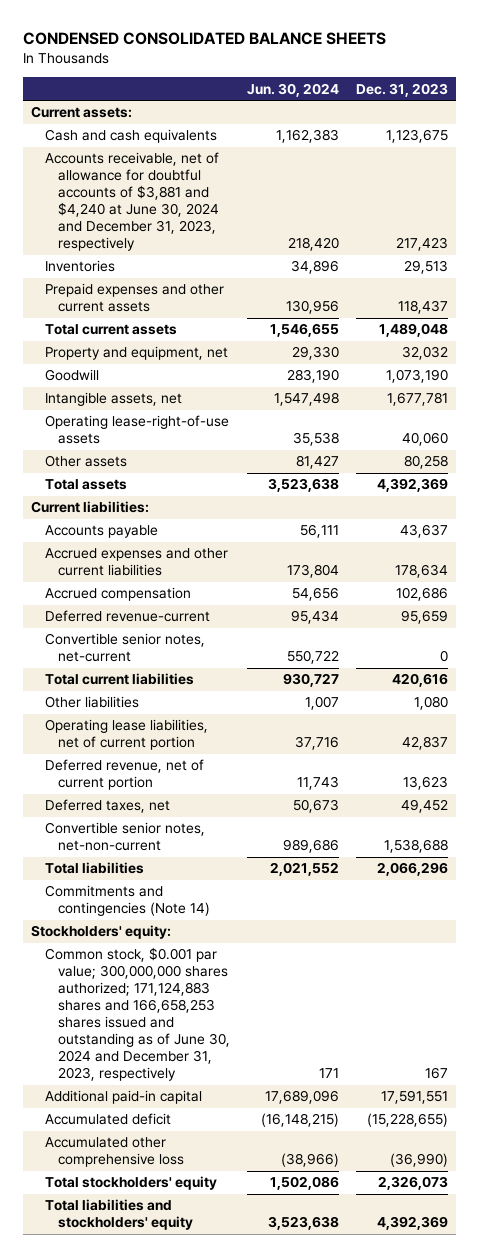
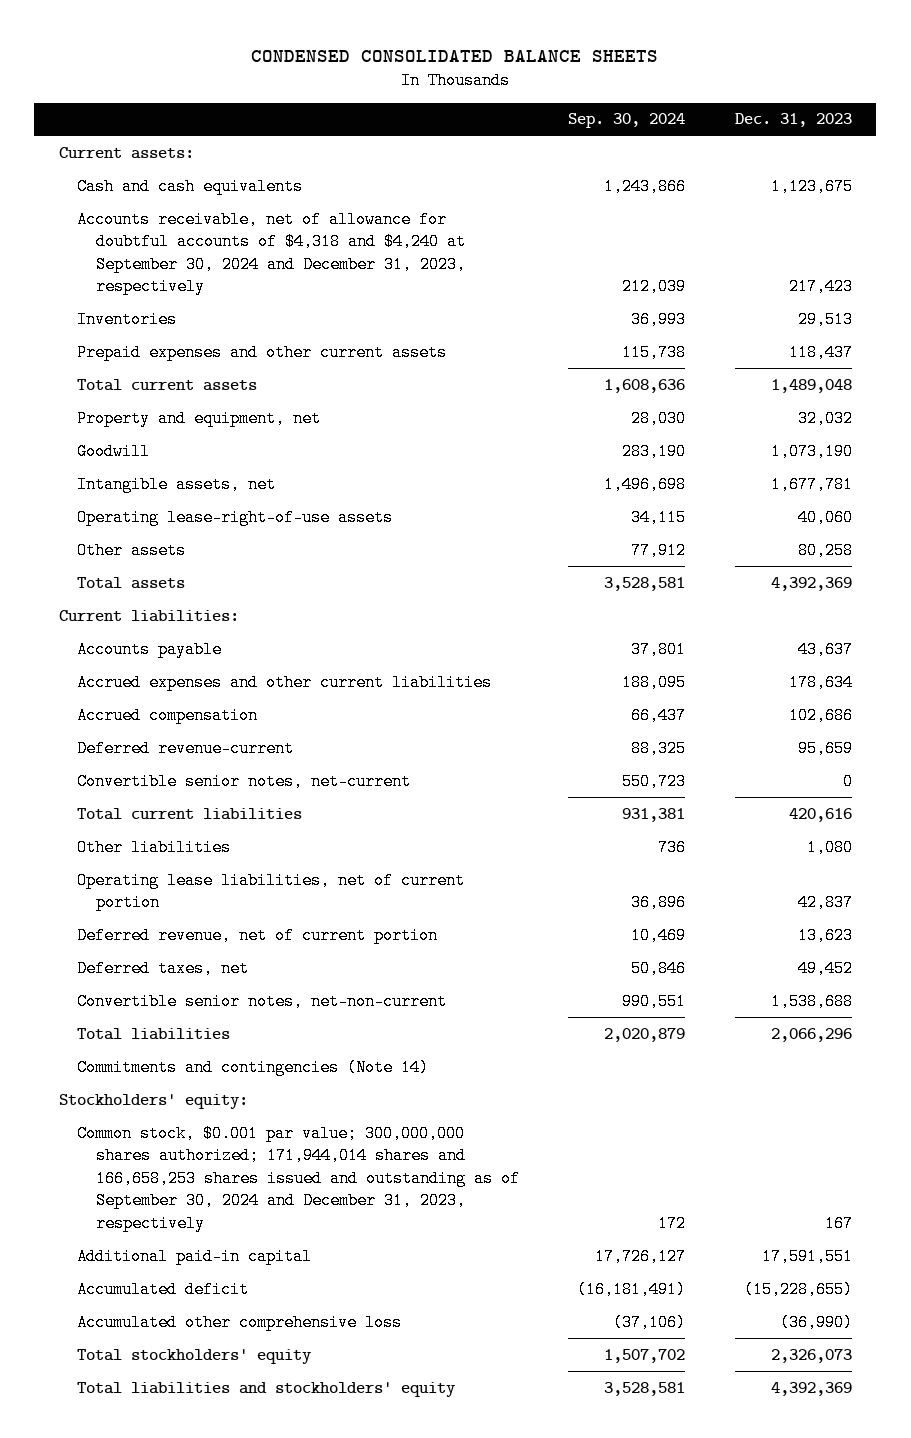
- | Jun. 30, 2024 | Dec. 31, 2023
+ | Sep. 30, 2024 | Dec. 31, 2023
- Accounts receivable, net of allowance for doubtful accounts of $3,881 and $4,240 at June 30, 2024 and December 31, 2023, respectively | 218,420 | 217,423
+ Accounts receivable, net of allowance for doubtful accounts of $4,318 and $4,240 at September 30, 2024 and December 31, 2023, respectively | 212,039 | 217,423
- Common stock, $0.001 par value; 300,000,000 shares authorized; 171,124,883 shares and 166,658,253 shares issued and outstanding as of June 30, 2024 and December 31, 2023, respectively | 171 | 167
+ Common stock, $0.001 par value; 300,000,000 shares authorized; 171,944,014 shares and 166,658,253 shares issued and outstanding as of September 30, 2024 and December 31, 2023, respectively | 172 | 167

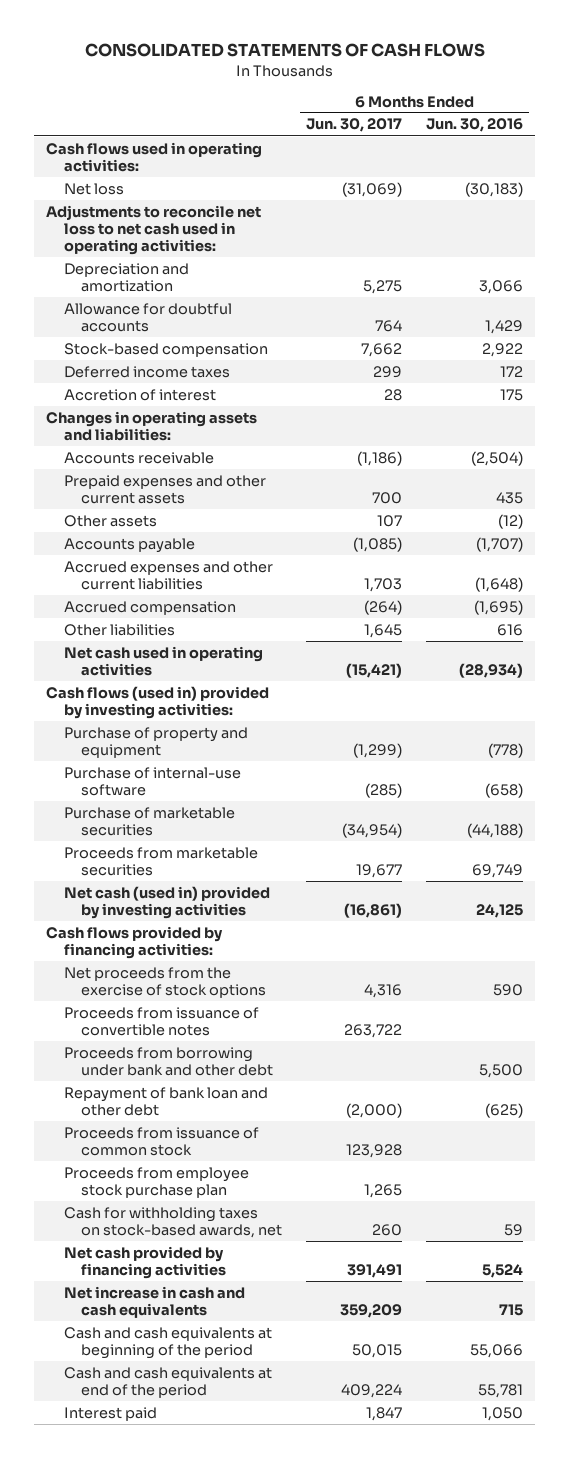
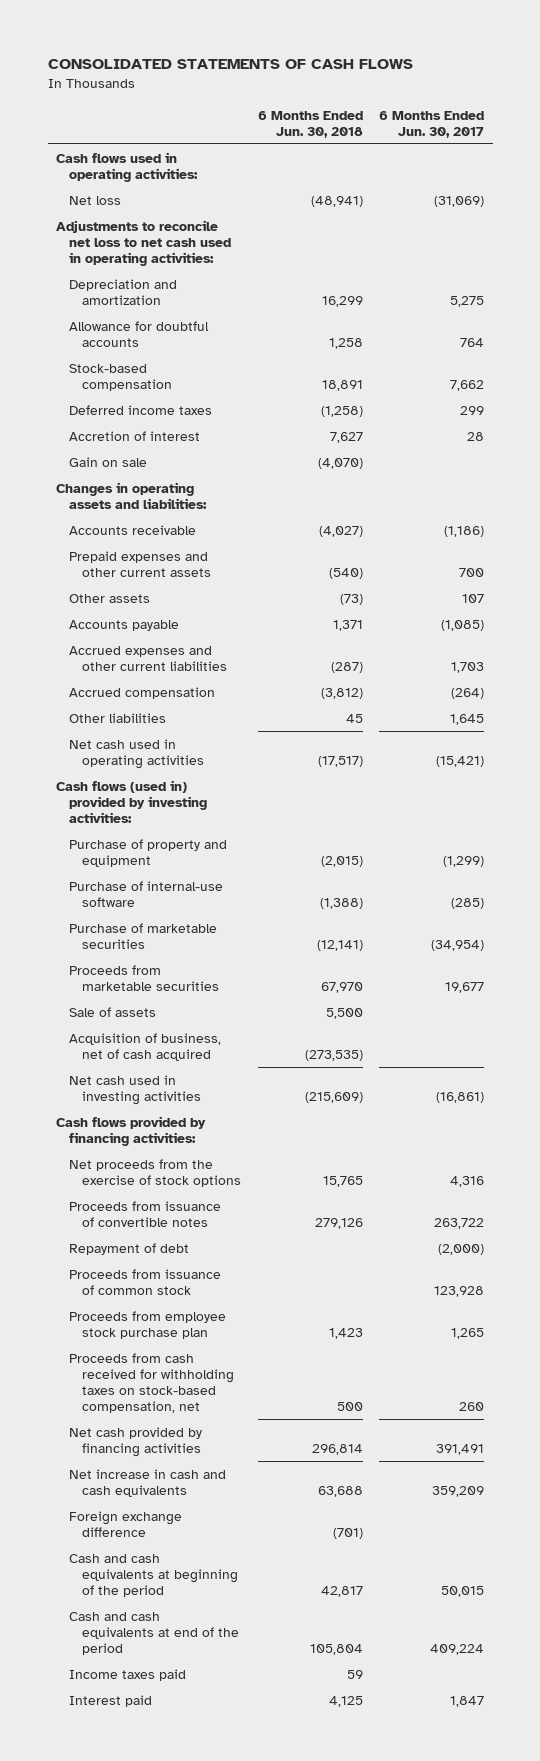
- | 6 Months Ended Jun. 30, 2017 | 6 Months Ended Jun. 30, 2016
+ | 6 Months Ended Jun. 30, 2018 | 6 Months Ended Jun. 30, 2017
+ Gain on sale | (4,070) |
- Net cash (used in) provided by investing activities | (16,861) | 24,125
+ Sale of assets | 5,500 |
+ Acquisition of business, net of cash acquired | (273,535) |
+ Net cash used in investing activities | (215,609) | (16,861)
- Proceeds from borrowing under bank and other debt | | 5,500
- Repayment of bank loan and other debt | (2,000) | (625)
+ Repayment of debt | | (2,000)
- Cash for withholding taxes on stock-based awards, net | 260 | 59
+ Proceeds from cash received for withholding taxes on stock-based compensation, net | 500 | 260
+ Foreign exchange difference | (701) |
+ Income taxes paid | 59 |

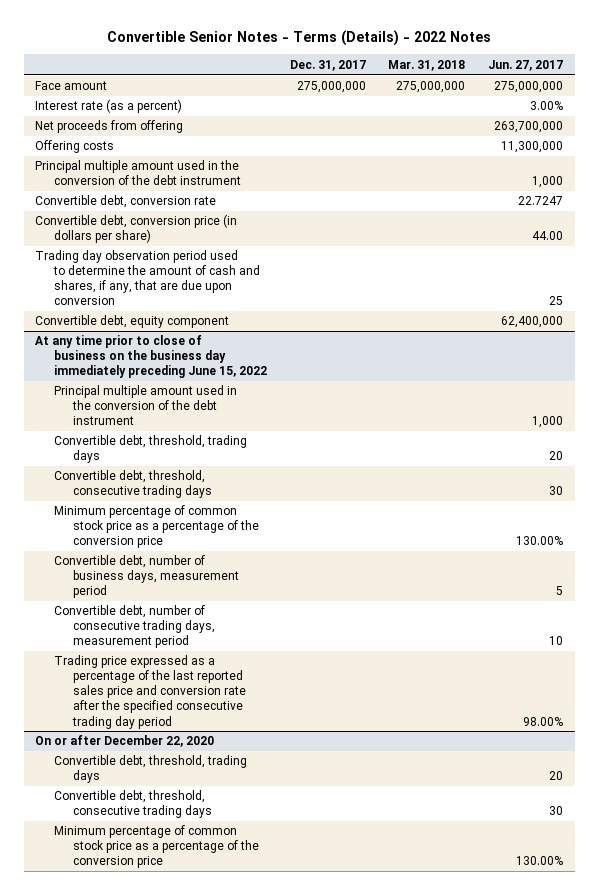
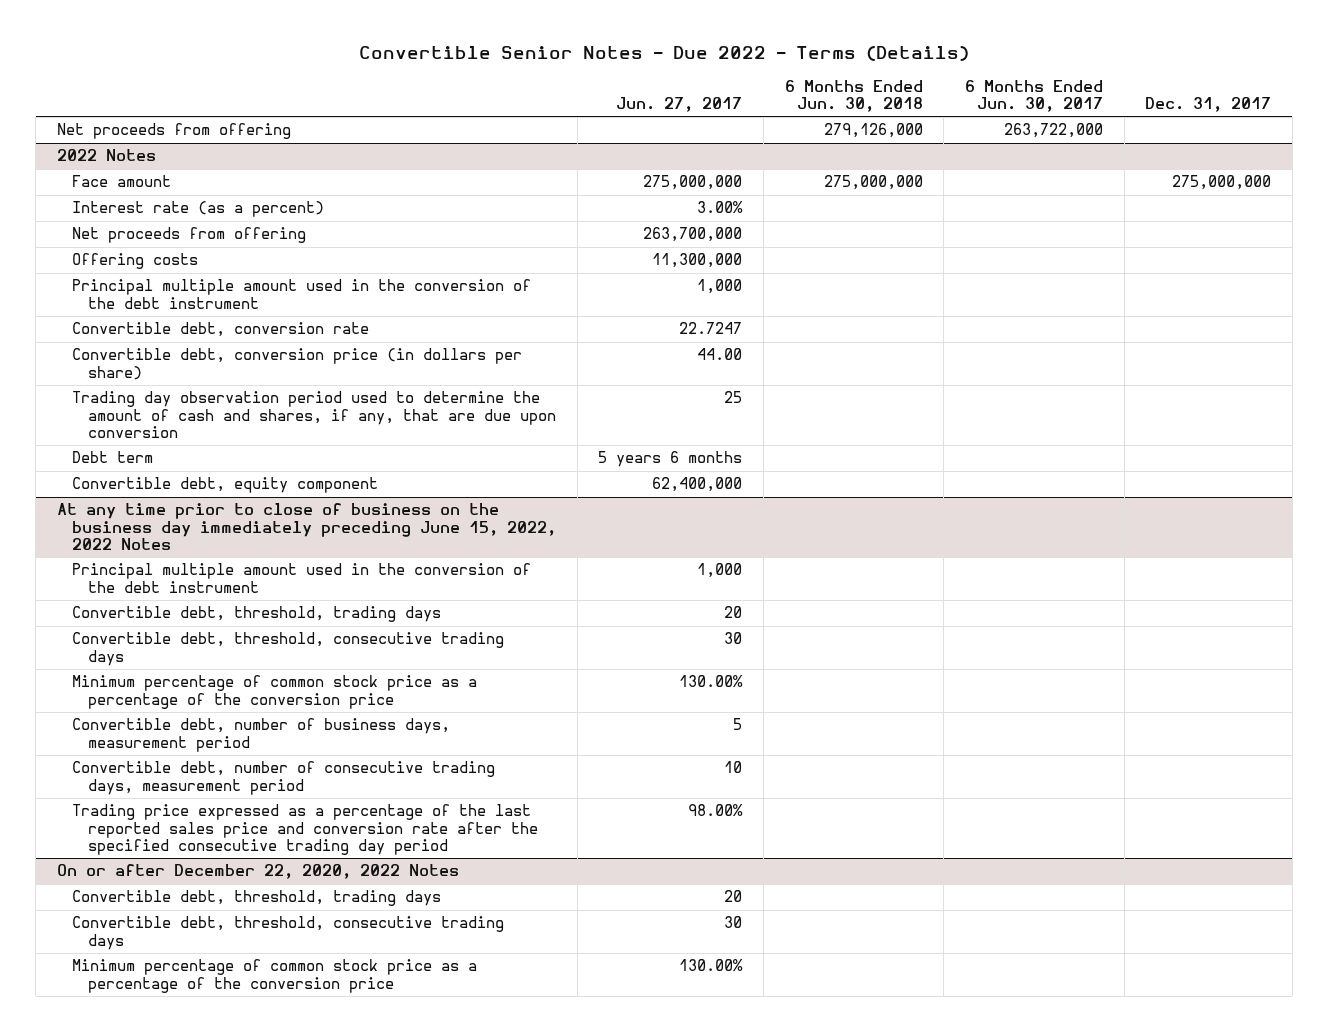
- Convertible Senior Notes - Terms (Details) - 2022 Notes
+ Convertible Senior Notes - Due 2022 - Terms (Details)
- | Dec. 31, 2017 | Mar. 31, 2018 | Jun. 27, 2017
+ | Jun. 27, 2017 | 6 Months Ended Jun. 30, 2018 | 6 Months Ended Jun. 30, 2017 | Dec. 31, 2017
+ Net proceeds from offering | | 279,126,000 | 263,722,000 |
+ 2022 Notes
+ Debt term | 5 years 6 months | | |
- At any time prior to close of business on the business day immediately preceding June 15, 2022
+ At any time prior to close of business on the business day immediately preceding June 15, 2022, 2022 Notes
- On or after December 22, 2020
+ On or after December 22, 2020, 2022 Notes

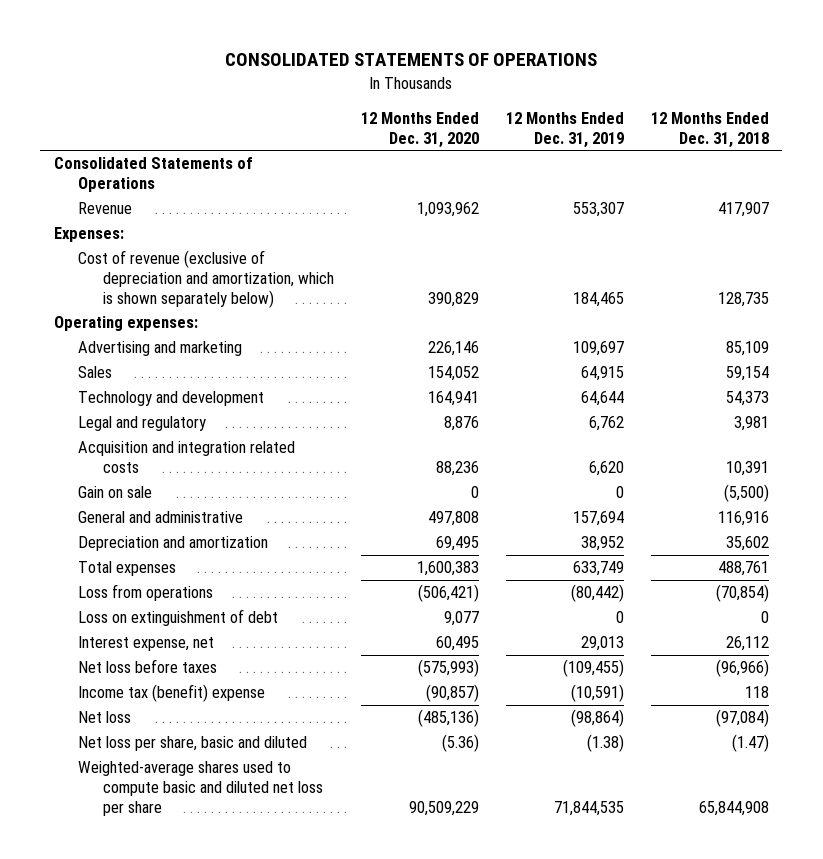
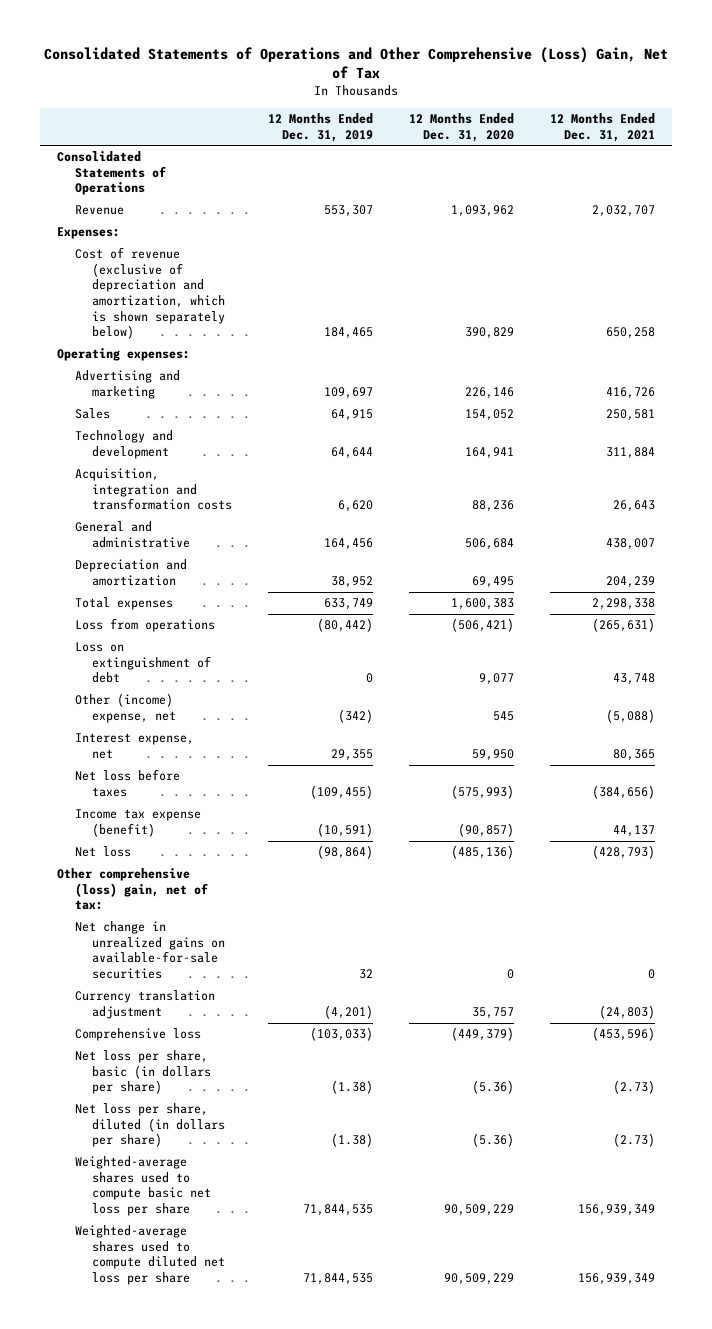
- CONSOLIDATED STATEMENTS OF OPERATIONS
+ Consolidated Statements of Operations and Other Comprehensive (Loss) Gain, Net of Tax
- | 12 Months Ended Dec. 31, 2020 | 12 Months Ended Dec. 31, 2019 | 12 Months Ended Dec. 31, 2018
+ | 12 Months Ended Dec. 31, 2019 | 12 Months Ended Dec. 31, 2020 | 12 Months Ended Dec. 31, 2021
- Legal and regulatory | 8,876 | 6,762 | 3,981
- Acquisition and integration related costs | 88,236 | 6,620 | 10,391
- Gain on sale | 0 | 0 | (5,500)
- General and administrative | 497,808 | 157,694 | 116,916
+ Acquisition, integration and transformation costs | 6,620 | 88,236 | 26,643
+ General and administrative | 164,456 | 506,684 | 438,007
- Interest expense, net | 60,495 | 29,013 | 26,112
+ Other (income) expense, net | (342) | 545 | (5,088)
+ Interest expense, net | 29,355 | 59,950 | 80,365
- Income tax (benefit) expense | (90,857) | (10,591) | 118
+ Income tax expense (benefit) | (10,591) | (90,857) | 44,137
- Net loss per share, basic and diluted | (5.36) | (1.38) | (1.47)
- Weighted-average shares used to compute basic and diluted net loss per share | 90,509,229 | 71,844,535 | 65,844,908
+ Other comprehensive (loss) gain, net of tax:
+ Net change in unrealized gains on available-for-sale securities | 32 | 0 | 0
+ Currency translation adjustment | (4,201) | 35,757 | (24,803)
+ Comprehensive loss | (103,033) | (449,379) | (453,596)
+ Net loss per share, basic (in dollars per share) | (1.38) | (5.36) | (2.73)
+ Net loss per share, diluted (in dollars per share) | (1.38) | (5.36) | (2.73)
+ Weighted-average shares used to compute basic net loss per share | 71,844,535 | 90,509,229 | 156,939,349
+ Weighted-average shares used to compute diluted net loss per share | 71,844,535 | 90,509,229 | 156,939,349

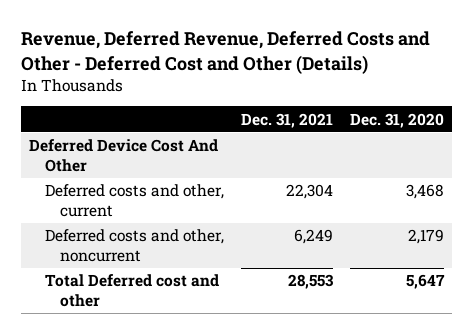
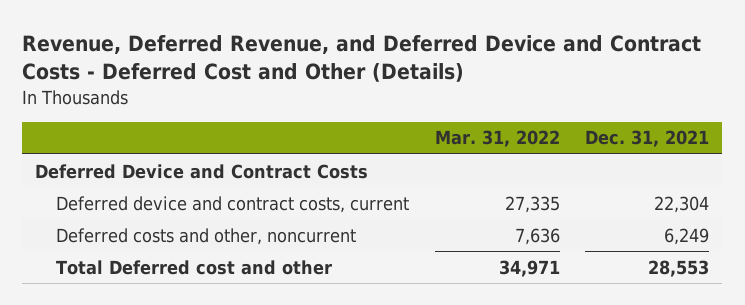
- Revenue, Deferred Revenue, Deferred Costs and Other - Deferred Cost and Other (Details)
+ Revenue, Deferred Revenue, and Deferred Device and Contract Costs - Deferred Cost and Other (Details)
- | Dec. 31, 2021 | Dec. 31, 2020
+ | Mar. 31, 2022 | Dec. 31, 2021
- Deferred Device Cost And Other
- Deferred costs and other, current | 22,304 | 3,468
+ Deferred Device and Contract Costs
+ Deferred device and contract costs, current | 27,335 | 22,304

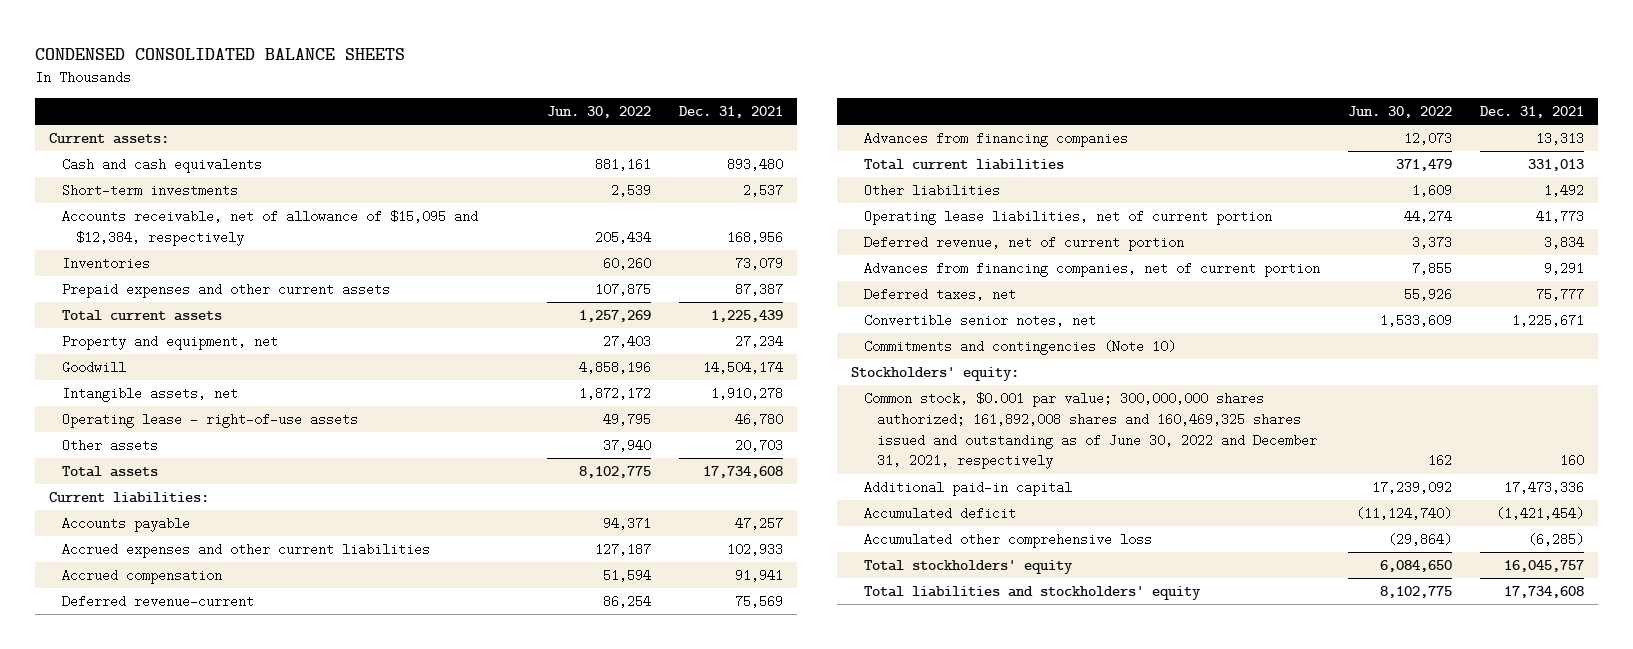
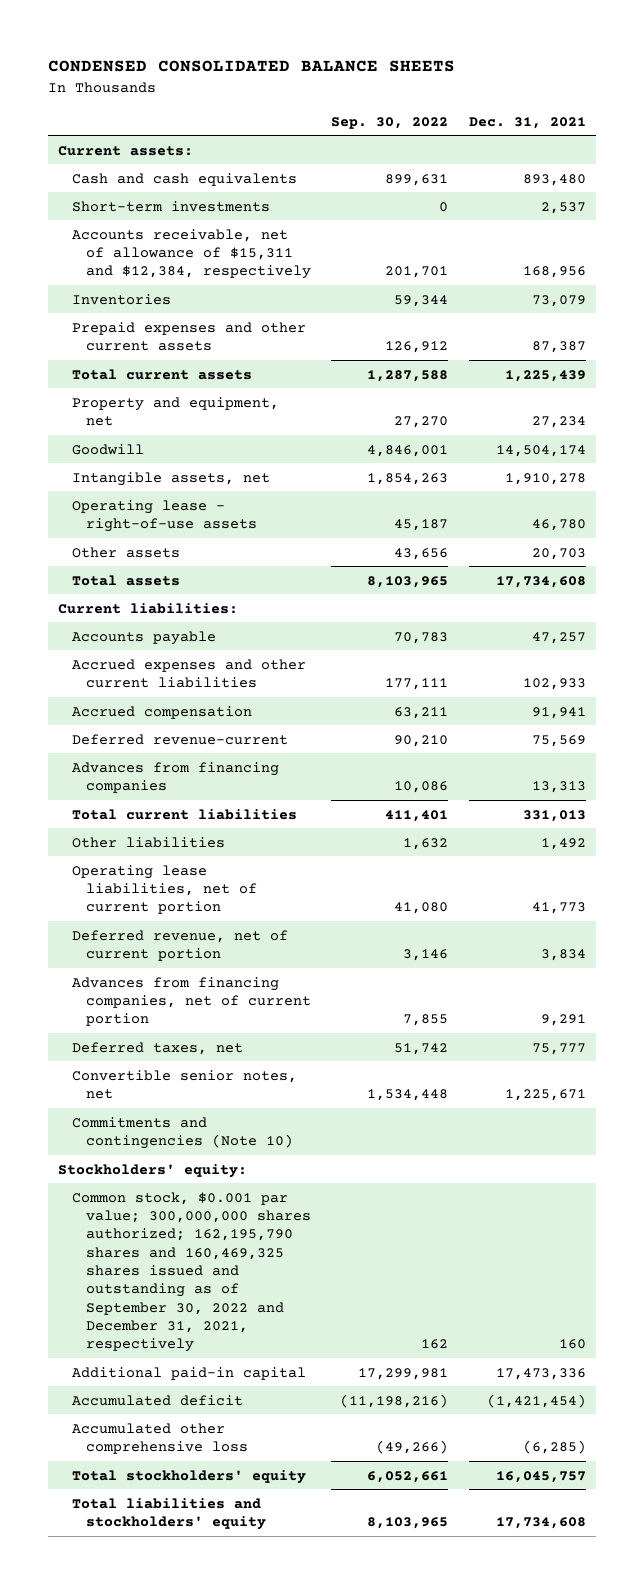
- | Jun. 30, 2022 | Dec. 31, 2021
+ | Sep. 30, 2022 | Dec. 31, 2021
- Accounts receivable, net of allowance of $15,095 and $12,384, respectively | 205,434 | 168,956
+ Accounts receivable, net of allowance of $15,311 and $12,384, respectively | 201,701 | 168,956
- Common stock, $0.001 par value; 300,000,000 shares authorized; 161,892,008 shares and 160,469,325 shares issued and outstanding as of June 30, 2022 and December 31, 2021, respectively | 162 | 160
+ Common stock, $0.001 par value; 300,000,000 shares authorized; 162,195,790 shares and 160,469,325 shares issued and outstanding as of September 30, 2022 and December 31, 2021, respectively | 162 | 160

